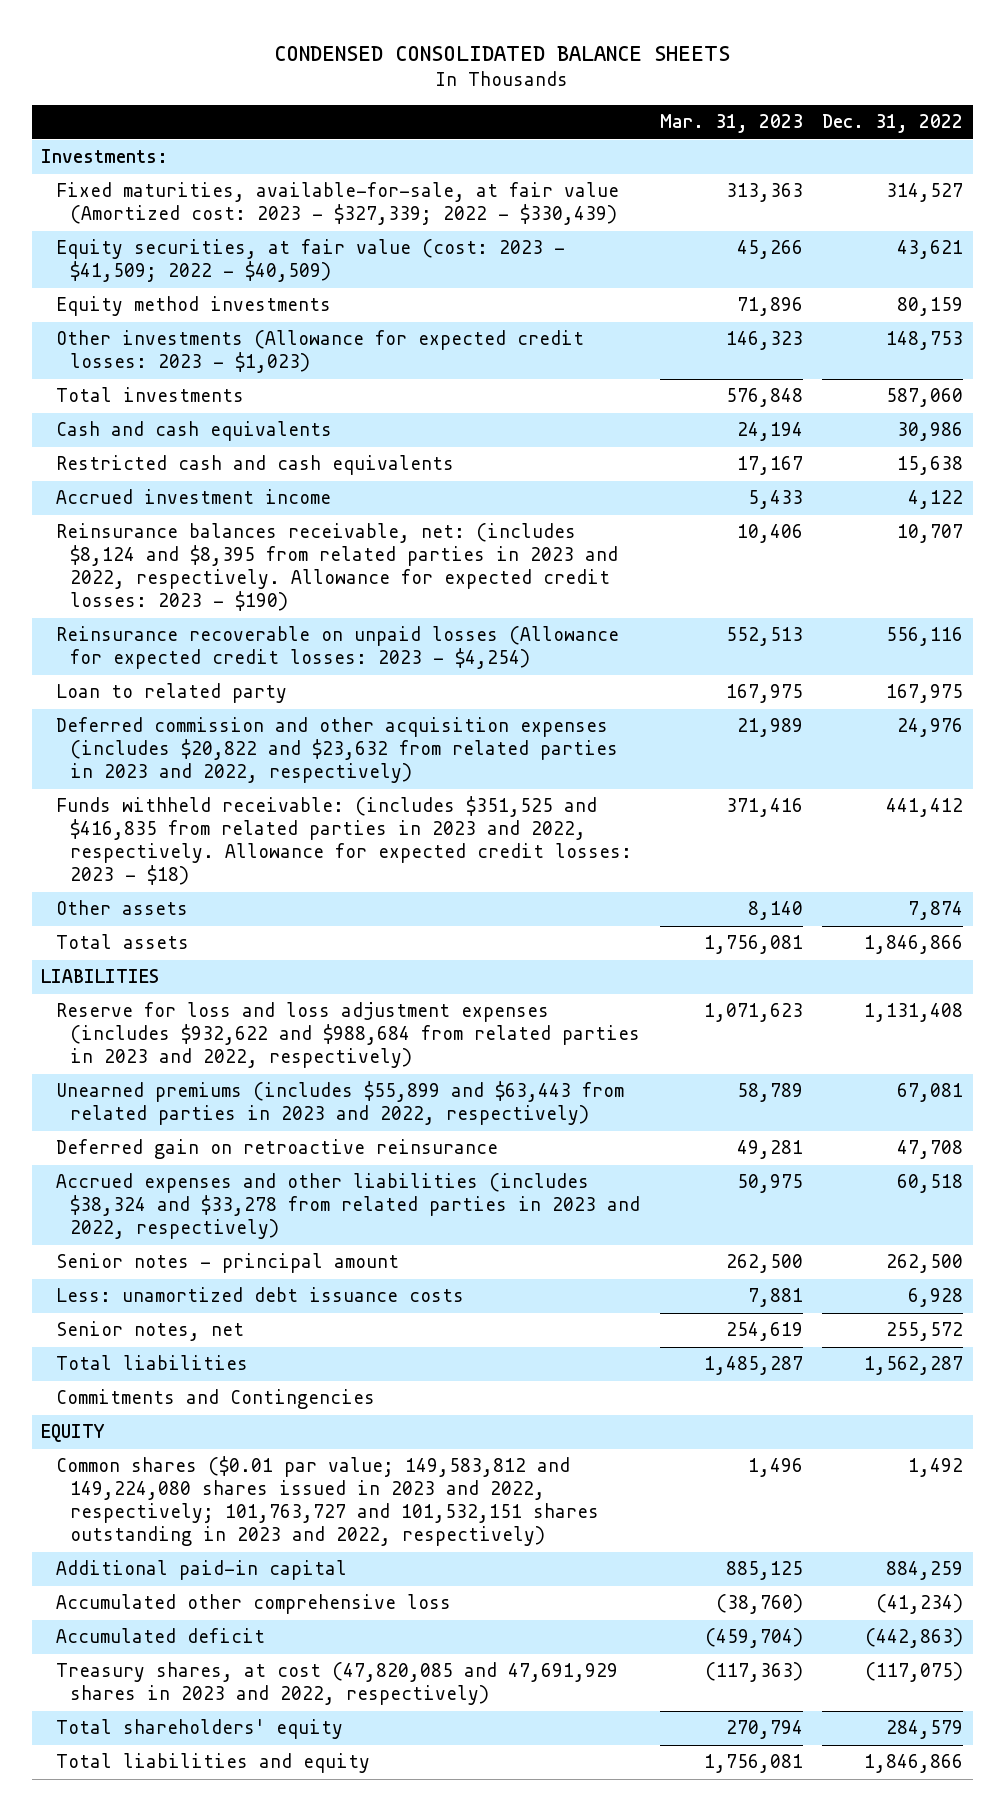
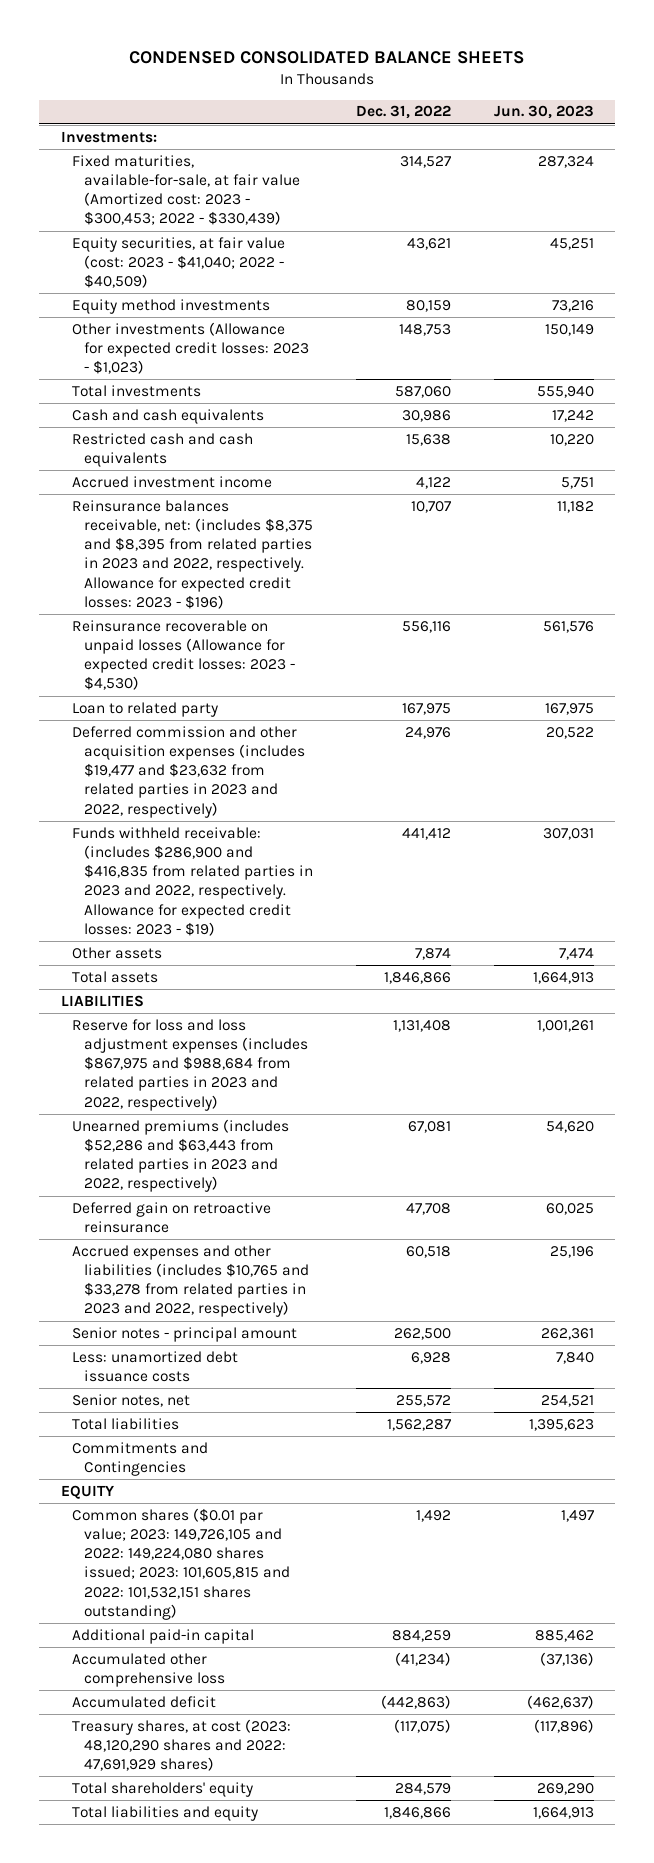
- | Mar. 31, 2023 | Dec. 31, 2022
+ | Dec. 31, 2022 | Jun. 30, 2023
- Fixed maturities, available-for-sale, at fair value (Amortized cost: 2023 - $327,339; 2022 - $330,439) | 313,363 | 314,527
- Equity securities, at fair value (cost: 2023 - $41,509; 2022 - $40,509) | 45,266 | 43,621
+ Fixed maturities, available-for-sale, at fair value (Amortized cost: 2023 - $300,453; 2022 - $330,439) | 314,527 | 287,324
+ Equity securities, at fair value (cost: 2023 - $41,040; 2022 - $40,509) | 43,621 | 45,251
- Reinsurance balances receivable, net: (includes $8,124 and $8,395 from related parties in 2023 and 2022, respectively. Allowance for expected credit losses: 2023 - $190) | 10,406 | 10,707
- Reinsurance recoverable on unpaid losses (Allowance for expected credit losses: 2023 - $4,254) | 552,513 | 556,116
+ Reinsurance balances receivable, net: (includes $8,375 and $8,395 from related parties in 2023 and 2022, respectively. Allowance for expected credit losses: 2023 - $196) | 10,707 | 11,182
+ Reinsurance recoverable on unpaid losses (Allowance for expected credit losses: 2023 - $4,530) | 556,116 | 561,576
- Deferred commission and other acquisition expenses (includes $20,822 and $23,632 from related parties in 2023 and 2022, respectively) | 21,989 | 24,976
- Funds withheld receivable: (includes $351,525 and $416,835 from related parties in 2023 and 2022, respectively. Allowance for expected credit losses: 2023 - $18) | 371,416 | 441,412
+ Deferred commission and other acquisition expenses (includes $19,477 and $23,632 from related parties in 2023 and 2022, respectively) | 24,976 | 20,522
+ Funds withheld receivable: (includes $286,900 and $416,835 from related parties in 2023 and 2022, respectively. Allowance for expected credit losses: 2023 - $19) | 441,412 | 307,031
- Reserve for loss and loss adjustment expenses (includes $932,622 and $988,684 from related parties in 2023 and 2022, respectively) | 1,071,623 | 1,131,408
- Unearned premiums (includes $55,899 and $63,443 from related parties in 2023 and 2022, respectively) | 58,789 | 67,081
+ Reserve for loss and loss adjustment expenses (includes $867,975 and $988,684 from related parties in 2023 and 2022, respectively) | 1,131,408 | 1,001,261
+ Unearned premiums (includes $52,286 and $63,443 from related parties in 2023 and 2022, respectively) | 67,081 | 54,620
- Accrued expenses and other liabilities (includes $38,324 and $33,278 from related parties in 2023 and 2022, respectively) | 50,975 | 60,518
+ Accrued expenses and other liabilities (includes $10,765 and $33,278 from related parties in 2023 and 2022, respectively) | 60,518 | 25,196
- Common shares ($0.01 par value; 149,583,812 and 149,224,080 shares issued in 2023 and 2022, respectively; 101,763,727 and 101,532,151 shares outstanding in 2023 and 2022, respectively) | 1,496 | 1,492
+ Common shares ($0.01 par value; 2023: 149,726,105 and 2022: 149,224,080 shares issued; 2023: 101,605,815 and 2022: 101,532,151 shares outstanding) | 1,492 | 1,497
- Treasury shares, at cost (47,820,085 and 47,691,929 shares in 2023 and 2022, respectively) | (117,363) | (117,075)
+ Treasury shares, at cost (2023: 48,120,290 shares and 2022: 47,691,929 shares) | (117,075) | (117,896)

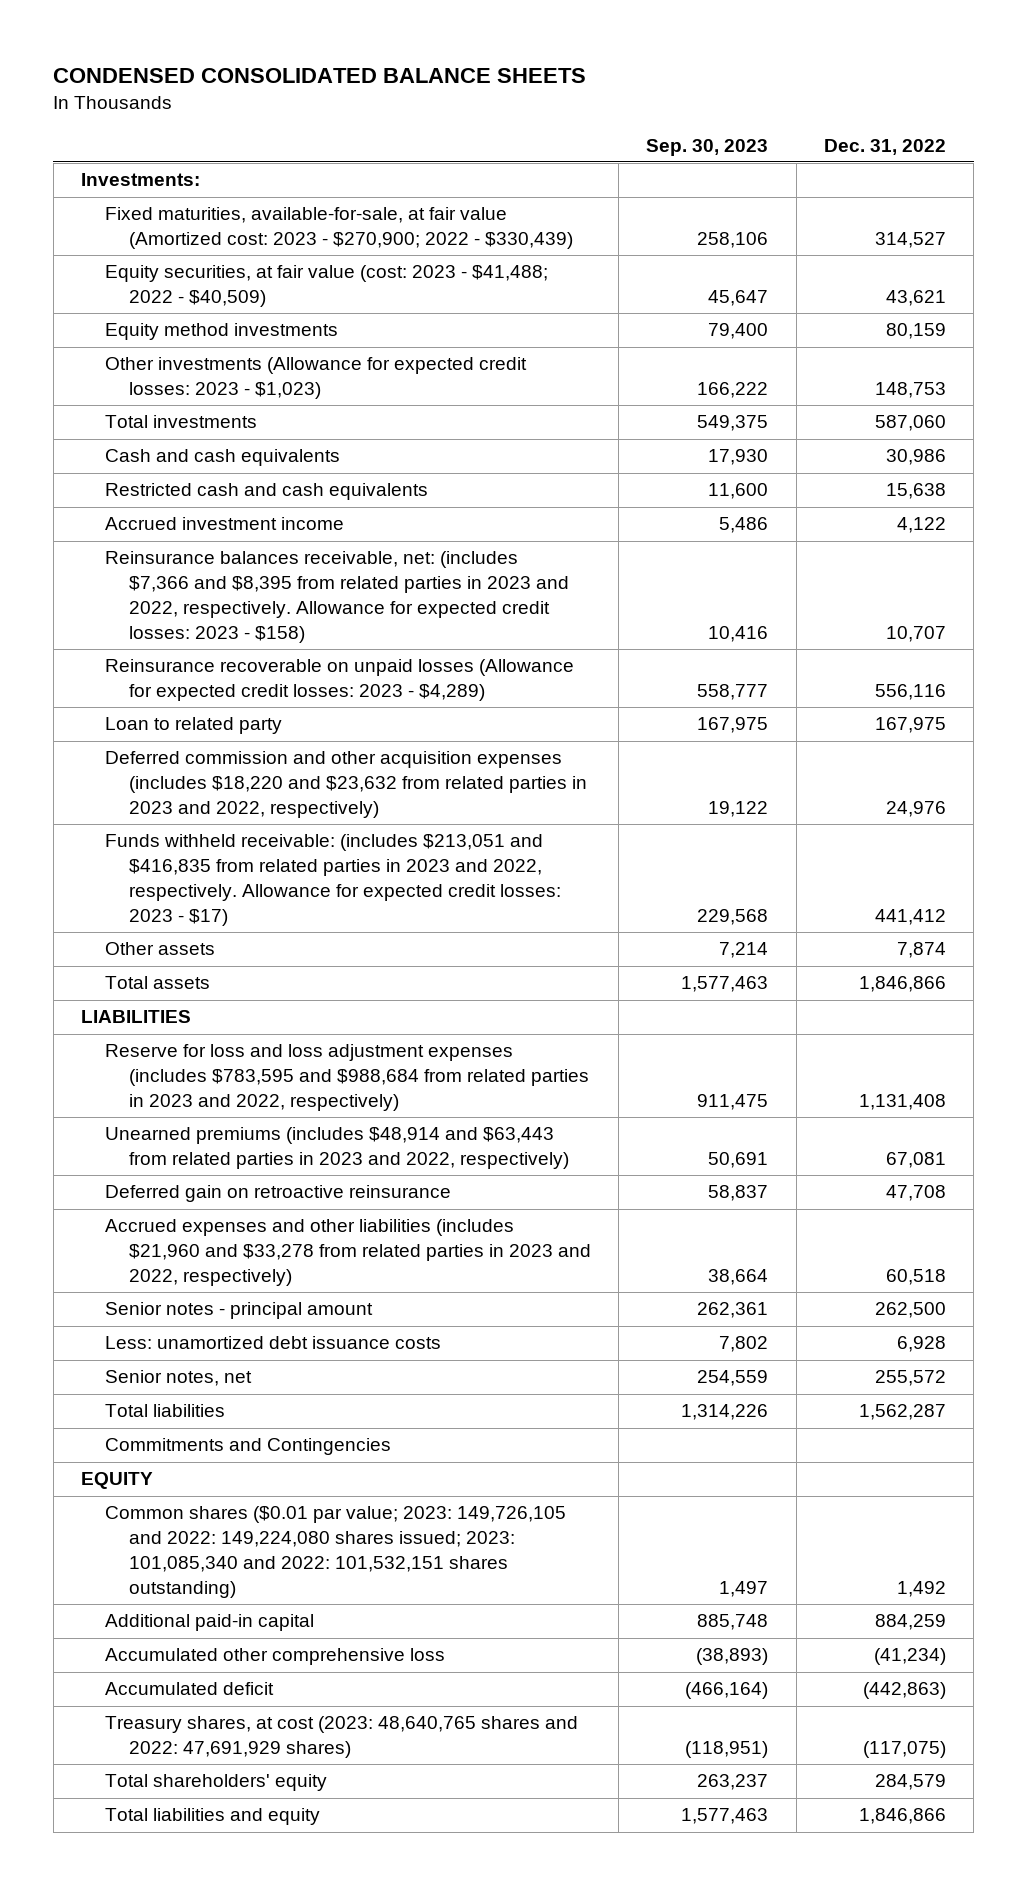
- | Dec. 31, 2022 | Jun. 30, 2023
+ | Sep. 30, 2023 | Dec. 31, 2022
- Fixed maturities, available-for-sale, at fair value (Amortized cost: 2023 - $300,453; 2022 - $330,439) | 314,527 | 287,324
- Equity securities, at fair value (cost: 2023 - $41,040; 2022 - $40,509) | 43,621 | 45,251
+ Fixed maturities, available-for-sale, at fair value (Amortized cost: 2023 - $270,900; 2022 - $330,439) | 258,106 | 314,527
+ Equity securities, at fair value (cost: 2023 - $41,488; 2022 - $40,509) | 45,647 | 43,621
- Reinsurance balances receivable, net: (includes $8,375 and $8,395 from related parties in 2023 and 2022, respectively. Allowance for expected credit losses: 2023 - $196) | 10,707 | 11,182
- Reinsurance recoverable on unpaid losses (Allowance for expected credit losses: 2023 - $4,530) | 556,116 | 561,576
+ Reinsurance balances receivable, net: (includes $7,366 and $8,395 from related parties in 2023 and 2022, respectively. Allowance for expected credit losses: 2023 - $158) | 10,416 | 10,707
+ Reinsurance recoverable on unpaid losses (Allowance for expected credit losses: 2023 - $4,289) | 558,777 | 556,116
- Deferred commission and other acquisition expenses (includes $19,477 and $23,632 from related parties in 2023 and 2022, respectively) | 24,976 | 20,522
- Funds withheld receivable: (includes $286,900 and $416,835 from related parties in 2023 and 2022, respectively. Allowance for expected credit losses: 2023 - $19) | 441,412 | 307,031
+ Deferred commission and other acquisition expenses (includes $18,220 and $23,632 from related parties in 2023 and 2022, respectively) | 19,122 | 24,976
+ Funds withheld receivable: (includes $213,051 and $416,835 from related parties in 2023 and 2022, respectively. Allowance for expected credit losses: 2023 - $17) | 229,568 | 441,412
- Reserve for loss and loss adjustment expenses (includes $867,975 and $988,684 from related parties in 2023 and 2022, respectively) | 1,131,408 | 1,001,261
- Unearned premiums (includes $52,286 and $63,443 from related parties in 2023 and 2022, respectively) | 67,081 | 54,620
+ Reserve for loss and loss adjustment expenses (includes $783,595 and $988,684 from related parties in 2023 and 2022, respectively) | 911,475 | 1,131,408
+ Unearned premiums (includes $48,914 and $63,443 from related parties in 2023 and 2022, respectively) | 50,691 | 67,081
- Accrued expenses and other liabilities (includes $10,765 and $33,278 from related parties in 2023 and 2022, respectively) | 60,518 | 25,196
+ Accrued expenses and other liabilities (includes $21,960 and $33,278 from related parties in 2023 and 2022, respectively) | 38,664 | 60,518
- Common shares ($0.01 par value; 2023: 149,726,105 and 2022: 149,224,080 shares issued; 2023: 101,605,815 and 2022: 101,532,151 shares outstanding) | 1,492 | 1,497
+ Common shares ($0.01 par value; 2023: 149,726,105 and 2022: 149,224,080 shares issued; 2023: 101,085,340 and 2022: 101,532,151 shares outstanding) | 1,497 | 1,492
- Treasury shares, at cost (2023: 48,120,290 shares and 2022: 47,691,929 shares) | (117,075) | (117,896)
+ Treasury shares, at cost (2023: 48,640,765 shares and 2022: 47,691,929 shares) | (118,951) | (117,075)

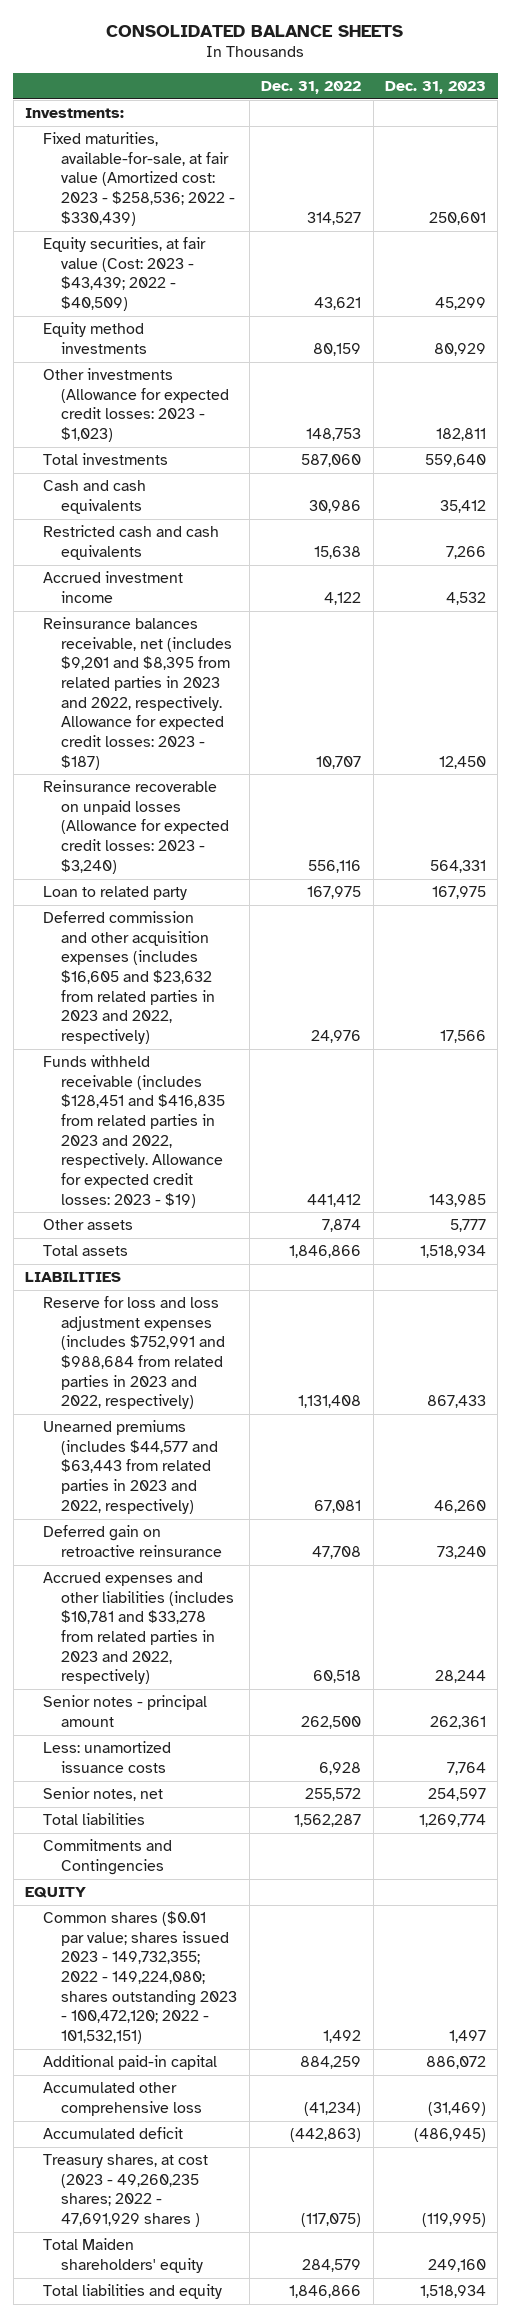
- CONDENSED CONSOLIDATED BALANCE SHEETS
+ CONSOLIDATED BALANCE SHEETS
- | Sep. 30, 2023 | Dec. 31, 2022
+ | Dec. 31, 2022 | Dec. 31, 2023
- Fixed maturities, available-for-sale, at fair value (Amortized cost: 2023 - $270,900; 2022 - $330,439) | 258,106 | 314,527
- Equity securities, at fair value (cost: 2023 - $41,488; 2022 - $40,509) | 45,647 | 43,621
+ Fixed maturities, available-for-sale, at fair value (Amortized cost: 2023 - $258,536; 2022 - $330,439) | 314,527 | 250,601
+ Equity securities, at fair value (Cost: 2023 - $43,439; 2022 - $40,509) | 43,621 | 45,299
- Reinsurance balances receivable, net: (includes $7,366 and $8,395 from related parties in 2023 and 2022, respectively. Allowance for expected credit losses: 2023 - $158) | 10,416 | 10,707
- Reinsurance recoverable on unpaid losses (Allowance for expected credit losses: 2023 - $4,289) | 558,777 | 556,116
+ Reinsurance balances receivable, net (includes $9,201 and $8,395 from related parties in 2023 and 2022, respectively. Allowance for expected credit losses: 2023 - $187) | 10,707 | 12,450
+ Reinsurance recoverable on unpaid losses (Allowance for expected credit losses: 2023 - $3,240) | 556,116 | 564,331
- Deferred commission and other acquisition expenses (includes $18,220 and $23,632 from related parties in 2023 and 2022, respectively) | 19,122 | 24,976
- Funds withheld receivable: (includes $213,051 and $416,835 from related parties in 2023 and 2022, respectively. Allowance for expected credit losses: 2023 - $17) | 229,568 | 441,412
+ Deferred commission and other acquisition expenses (includes $16,605 and $23,632 from related parties in 2023 and 2022, respectively) | 24,976 | 17,566
+ Funds withheld receivable (includes $128,451 and $416,835 from related parties in 2023 and 2022, respectively. Allowance for expected credit losses: 2023 - $19) | 441,412 | 143,985
- Reserve for loss and loss adjustment expenses (includes $783,595 and $988,684 from related parties in 2023 and 2022, respectively) | 911,475 | 1,131,408
- Unearned premiums (includes $48,914 and $63,443 from related parties in 2023 and 2022, respectively) | 50,691 | 67,081
+ Reserve for loss and loss adjustment expenses (includes $752,991 and $988,684 from related parties in 2023 and 2022, respectively) | 1,131,408 | 867,433
+ Unearned premiums (includes $44,577 and $63,443 from related parties in 2023 and 2022, respectively) | 67,081 | 46,260
- Accrued expenses and other liabilities (includes $21,960 and $33,278 from related parties in 2023 and 2022, respectively) | 38,664 | 60,518
+ Accrued expenses and other liabilities (includes $10,781 and $33,278 from related parties in 2023 and 2022, respectively) | 60,518 | 28,244
- Less: unamortized debt issuance costs | 7,802 | 6,928
+ Less: unamortized issuance costs | 6,928 | 7,764
- Common shares ($0.01 par value; 2023: 149,726,105 and 2022: 149,224,080 shares issued; 2023: 101,085,340 and 2022: 101,532,151 shares outstanding) | 1,497 | 1,492
+ Common shares ($0.01 par value; shares issued 2023 - 149,732,355; 2022 - 149,224,080; shares outstanding 2023 - 100,472,120; 2022 - 101,532,151) | 1,492 | 1,497
- Treasury shares, at cost (2023: 48,640,765 shares and 2022: 47,691,929 shares) | (118,951) | (117,075)
- Total shareholders' equity | 263,237 | 284,579
+ Treasury shares, at cost (2023 - 49,260,235 shares; 2022 - 47,691,929 shares ) | (117,075) | (119,995)
+ Total Maiden shareholders' equity | 284,579 | 249,160

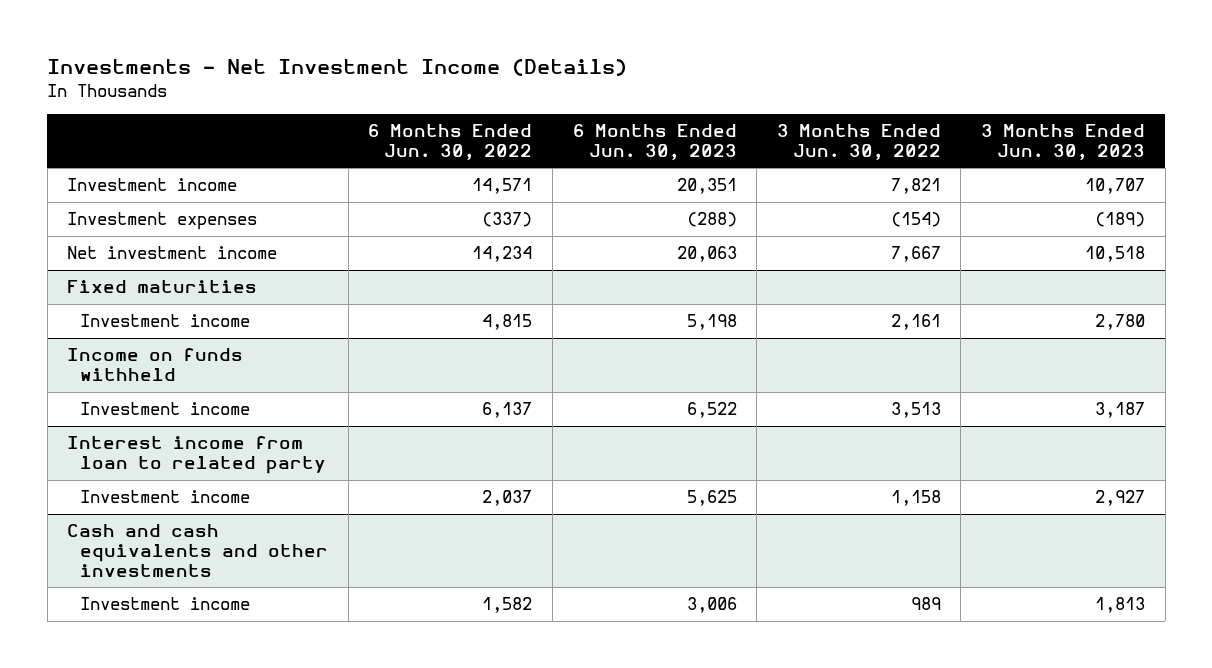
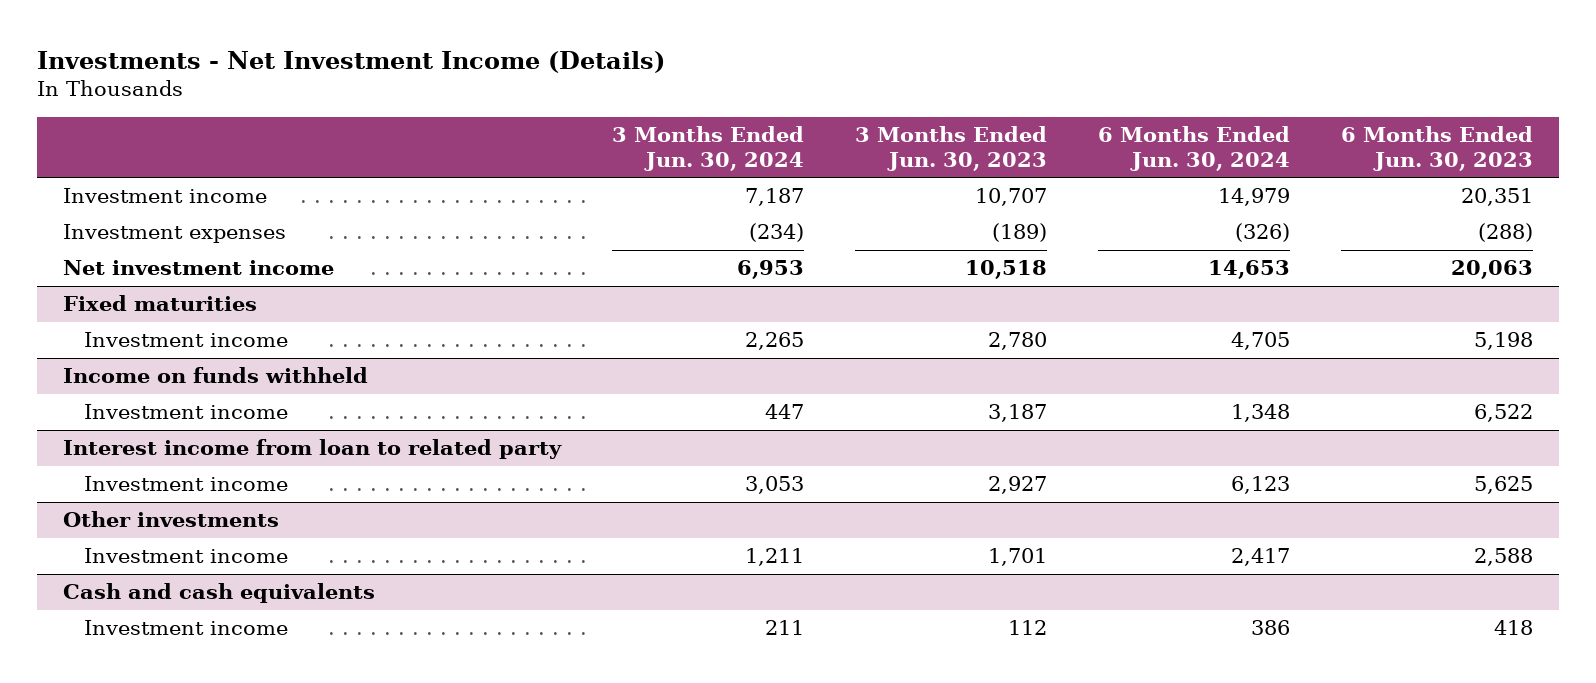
- | 6 Months Ended Jun. 30, 2022 | 6 Months Ended Jun. 30, 2023 | 3 Months Ended Jun. 30, 2022 | 3 Months Ended Jun. 30, 2023
+ | 3 Months Ended Jun. 30, 2024 | 3 Months Ended Jun. 30, 2023 | 6 Months Ended Jun. 30, 2024 | 6 Months Ended Jun. 30, 2023
- Cash and cash equivalents and other investments
- Investment income | 1,582 | 3,006 | 989 | 1,813
+ Other investments
+ Investment income | 1,211 | 1,701 | 2,417 | 2,588
+ Cash and cash equivalents
+ Investment income | 211 | 112 | 386 | 418

